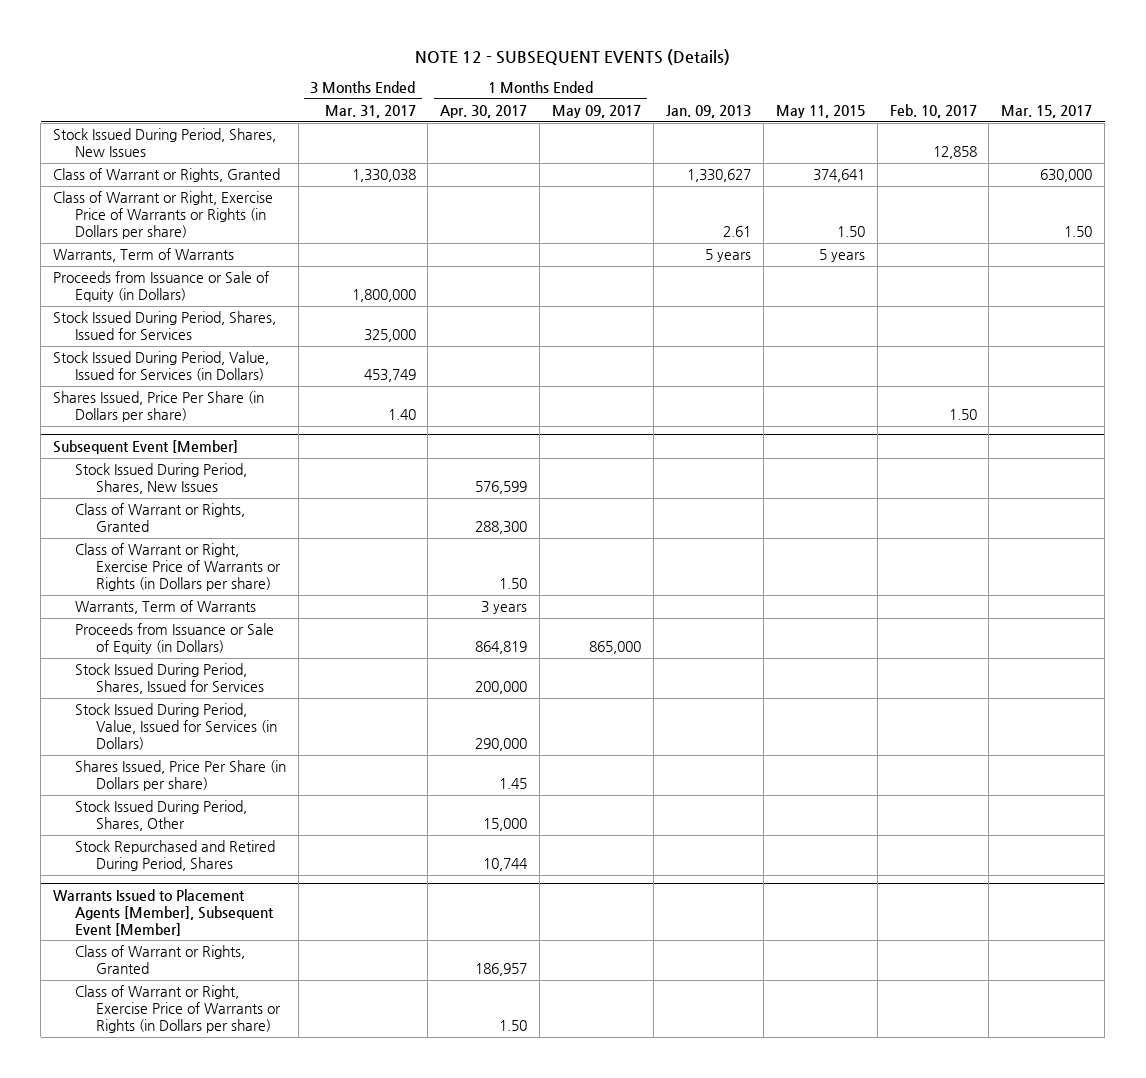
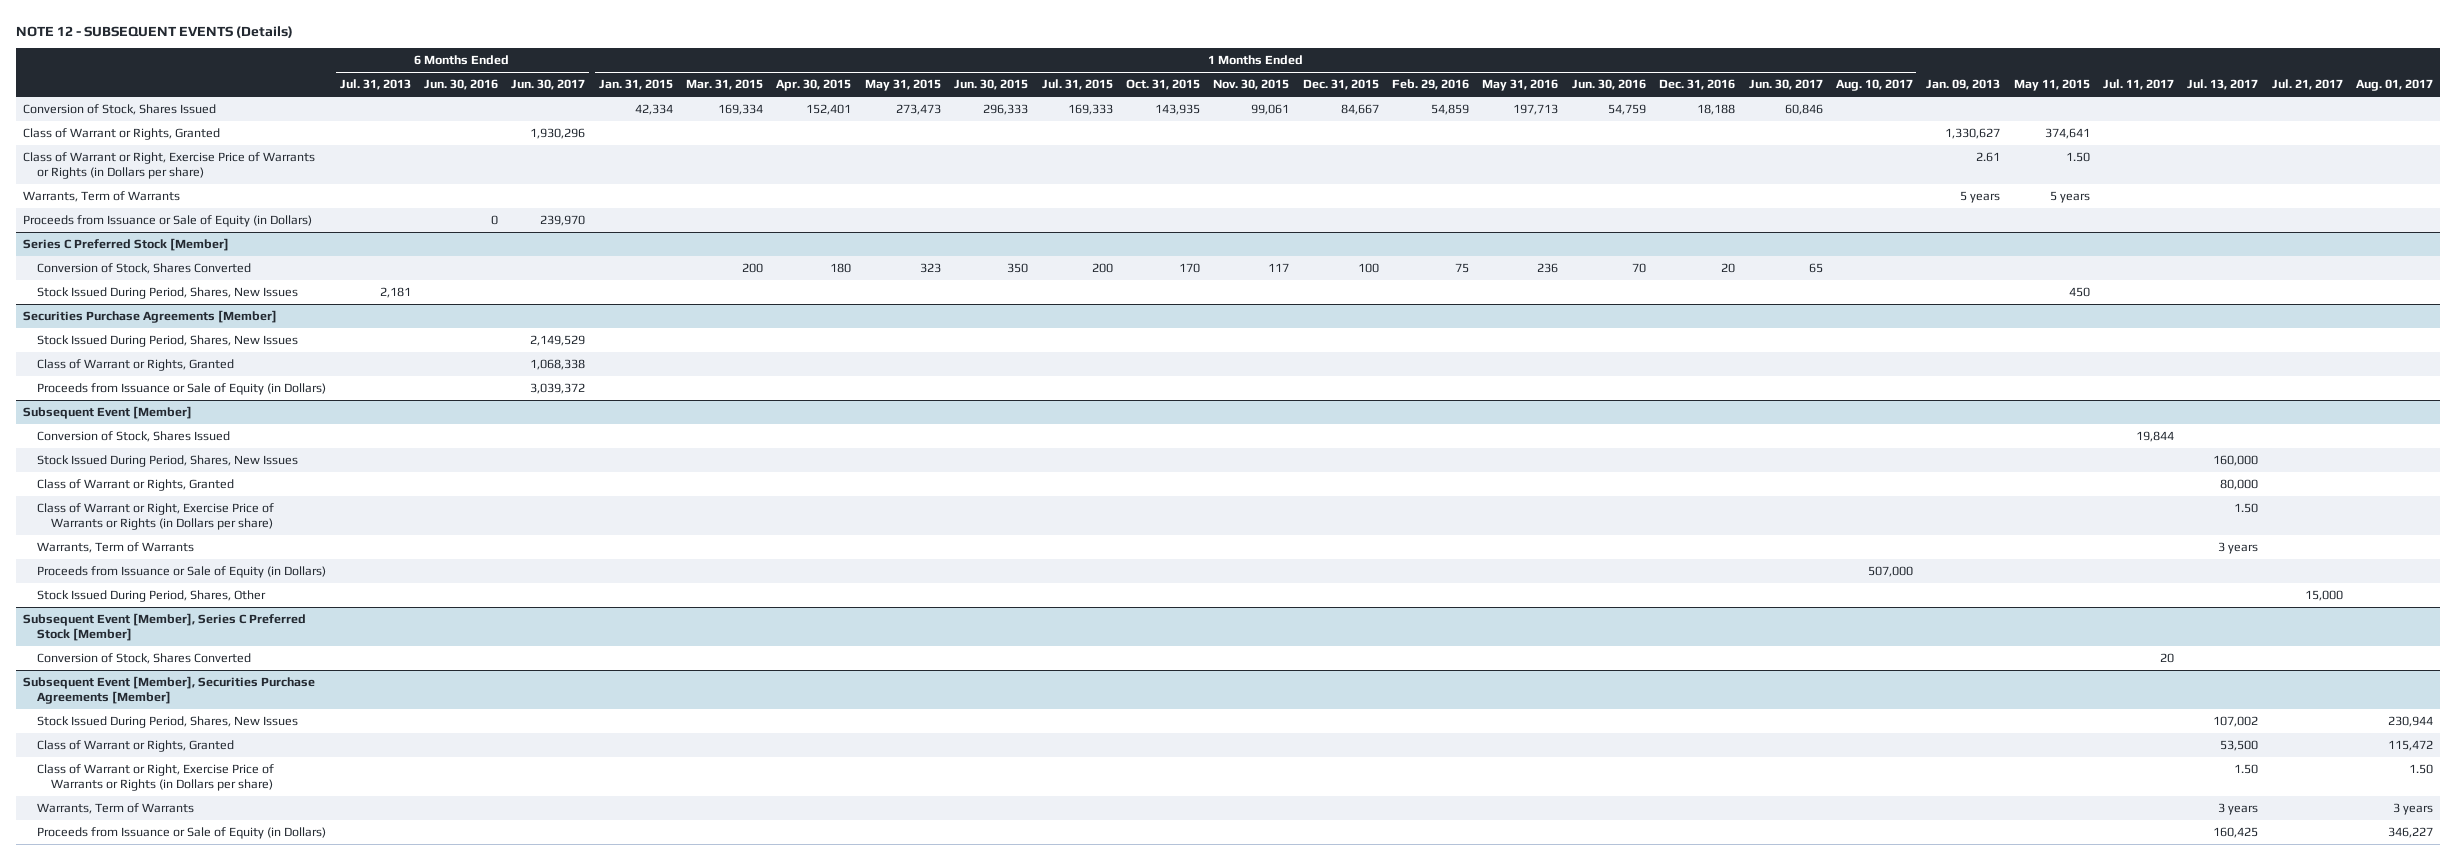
- | 3 Months Ended Mar. 31, 2017 | 1 Months Ended Apr. 30, 2017 | 1 Months Ended May 09, 2017 | Jan. 09, 2013 | May 11, 2015 | Feb. 10, 2017 | Mar. 15, 2017
+ | 6 Months Ended Jul. 31, 2013 | 6 Months Ended Jun. 30, 2016 | 6 Months Ended Jun. 30, 2017 | 1 Months Ended Jan. 31, 2015 | 1 Months Ended Mar. 31, 2015 | 1 Months Ended Apr. 30, 2015 | 1 Months Ended May 31, 2015 | 1 Months Ended Jun. 30, 2015 | 1 Months Ended Jul. 31, 2015 | 1 Months Ended Oct. 31, 2015 | 1 Months Ended Nov. 30, 2015 | 1 Months Ended Dec. 31, 2015 | 1 Months Ended Feb. 29, 2016 | 1 Months Ended May 31, 2016 | 1 Months Ended Jun. 30, 2016 | 1 Months Ended Dec. 31, 2016 | 1 Months Ended Jun. 30, 2017 | 1 Months Ended Aug. 10, 2017 | Jan. 09, 2013 | May 11, 2015 | Jul. 11, 2017 | Jul. 13, 2017 | Jul. 21, 2017 | Aug. 01, 2017
- Stock Issued During Period, Shares, New Issues | | | | | | 12,858 |
+ Conversion of Stock, Shares Issued | | | | 42,334 | 169,334 | 152,401 | 273,473 | 296,333 | 169,333 | 143,935 | 99,061 | 84,667 | 54,859 | 197,713 | 54,759 | 18,188 | 60,846 | | | | | | |
- Stock Issued During Period, Shares, Issued for Services | 325,000 | | | | | |
- Stock Issued During Period, Value, Issued for Services (in Dollars) | 453,749 | | | | | |
- Shares Issued, Price Per Share (in Dollars per share) | 1.40 | | | | | 1.50 |
+ Series C Preferred Stock [Member]
+ Conversion of Stock, Shares Converted | | | | | 200 | 180 | 323 | 350 | 200 | 170 | 117 | 100 | 75 | 236 | 70 | 20 | 65 | | | | | | |
+ Stock Issued During Period, Shares, New Issues | 2,181 | | | | | | | | | | | | | | | | | | | 450 | | | |
+ Securities Purchase Agreements [Member]
+ Stock Issued During Period, Shares, New Issues | | | 2,149,529 | | | | | | | | | | | | | | | | | | | | |
+ Class of Warrant or Rights, Granted | | | 1,068,338 | | | | | | | | | | | | | | | | | | | | |
+ Proceeds from Issuance or Sale of Equity (in Dollars) | | | 3,039,372 | | | | | | | | | | | | | | | | | | | | |
@ Subsequent Event [Member]
+ Conversion of Stock, Shares Issued | | | | | | | | | | | | | | | | | | | | | 19,844 | | |
- Stock Issued During Period, Shares, Issued for Services | | 200,000 | | | | |
- Stock Issued During Period, Value, Issued for Services (in Dollars) | | 290,000 | | | | |
- Shares Issued, Price Per Share (in Dollars per share) | | 1.45 | | | | |
- Stock Repurchased and Retired During Period, Shares | | 10,744 | | | | |
- Warrants Issued to Placement Agents [Member], Subsequent Event [Member]
- Class of Warrant or Rights, Granted | | 186,957 | | | | |
- Class of Warrant or Right, Exercise Price of Warrants or Rights (in Dollars per share) | | 1.50 | | | | |
+ Subsequent Event [Member], Series C Preferred Stock [Member]
+ Conversion of Stock, Shares Converted | | | | | | | | | | | | | | | | | | | | | 20 | | |
+ Subsequent Event [Member], Securities Purchase Agreements [Member]
+ Stock Issued During Period, Shares, New Issues | | | | | | | | | | | | | | | | | | | | | | 107,002 | | 230,944
+ Class of Warrant or Rights, Granted | | | | | | | | | | | | | | | | | | | | | | 53,500 | | 115,472
+ Class of Warrant or Right, Exercise Price of Warrants or Rights (in Dollars per share) | | | | | | | | | | | | | | | | | | | | | | 1.50 | | 1.50
+ Warrants, Term of Warrants | | | | | | | | | | | | | | | | | | | | | | 3 years | | 3 years
+ Proceeds from Issuance or Sale of Equity (in Dollars) | | | | | | | | | | | | | | | | | | | | | | 160,425 | | 346,227

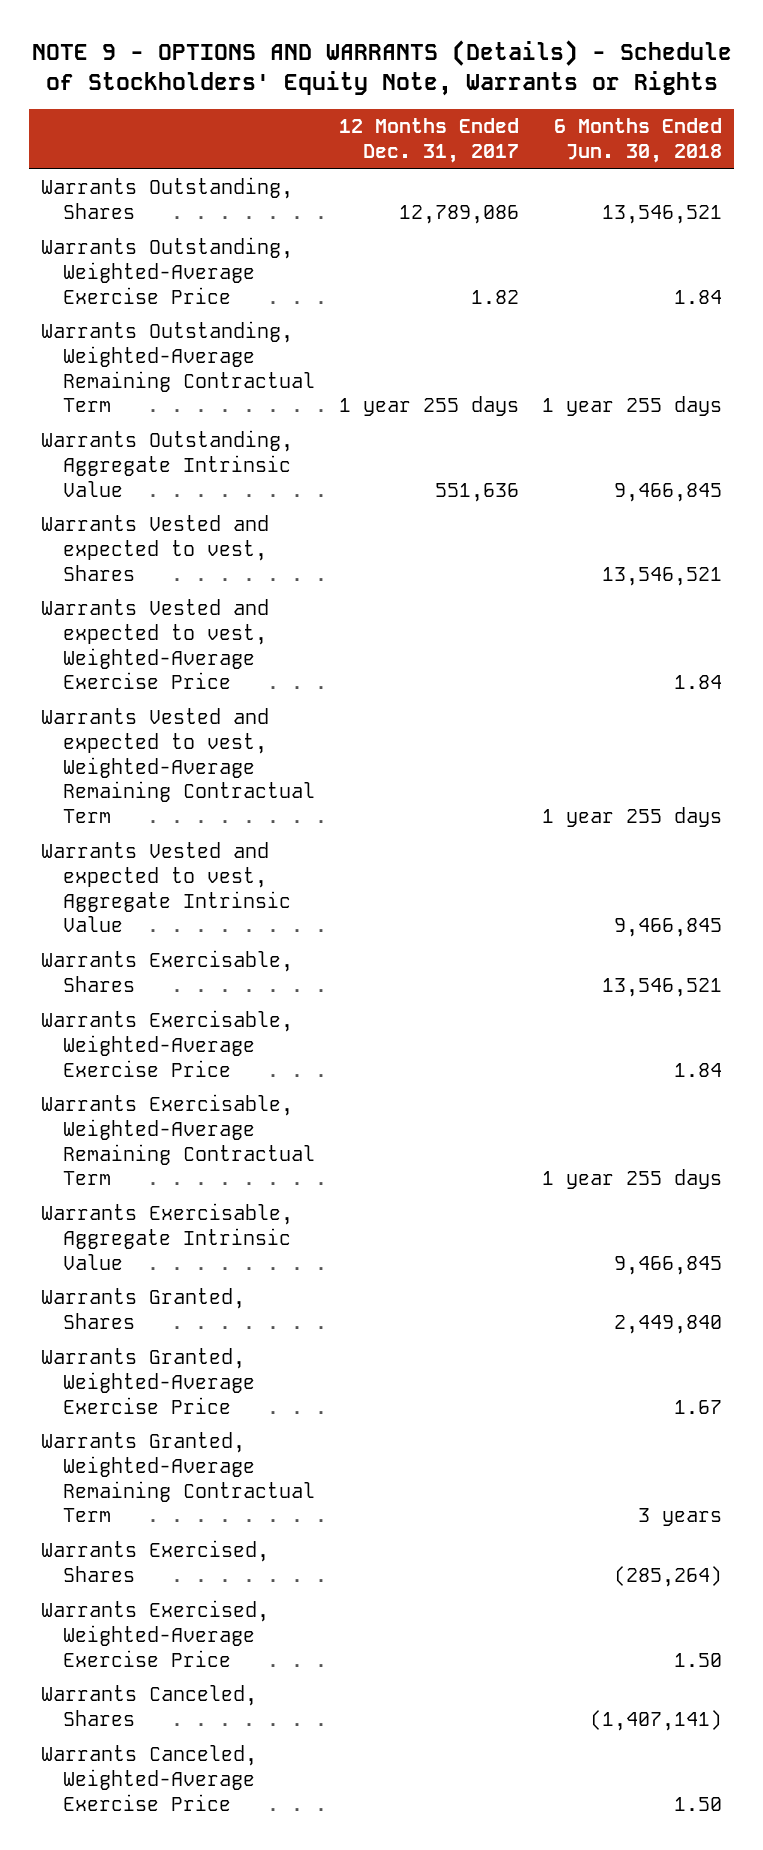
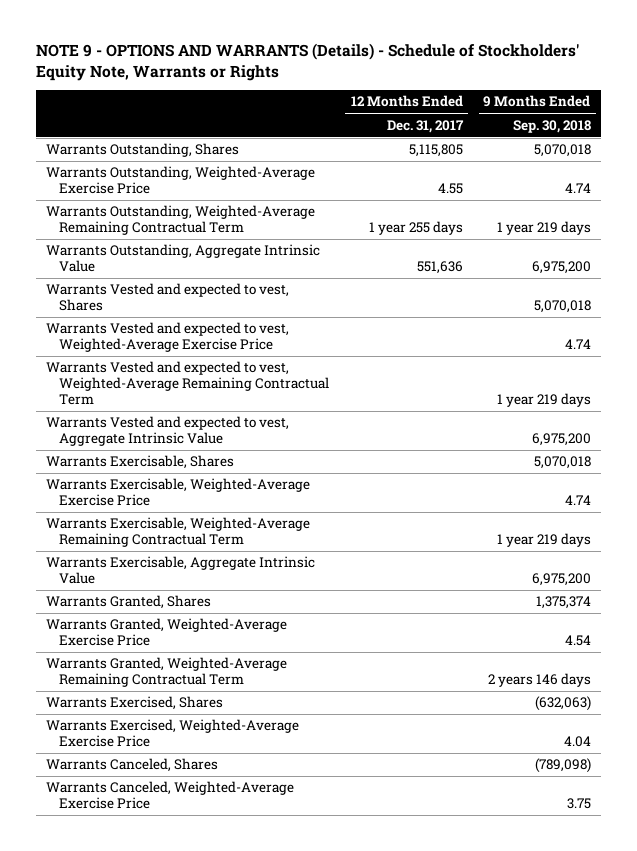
- | 12 Months Ended Dec. 31, 2017 | 6 Months Ended Jun. 30, 2018
+ | 12 Months Ended Dec. 31, 2017 | 9 Months Ended Sep. 30, 2018
- Warrants Outstanding, Shares | 12,789,086 | 13,546,521
- Warrants Outstanding, Weighted-Average Exercise Price | 1.82 | 1.84
+ Warrants Outstanding, Shares | 5,115,805 | 5,070,018
+ Warrants Outstanding, Weighted-Average Exercise Price | 4.55 | 4.74

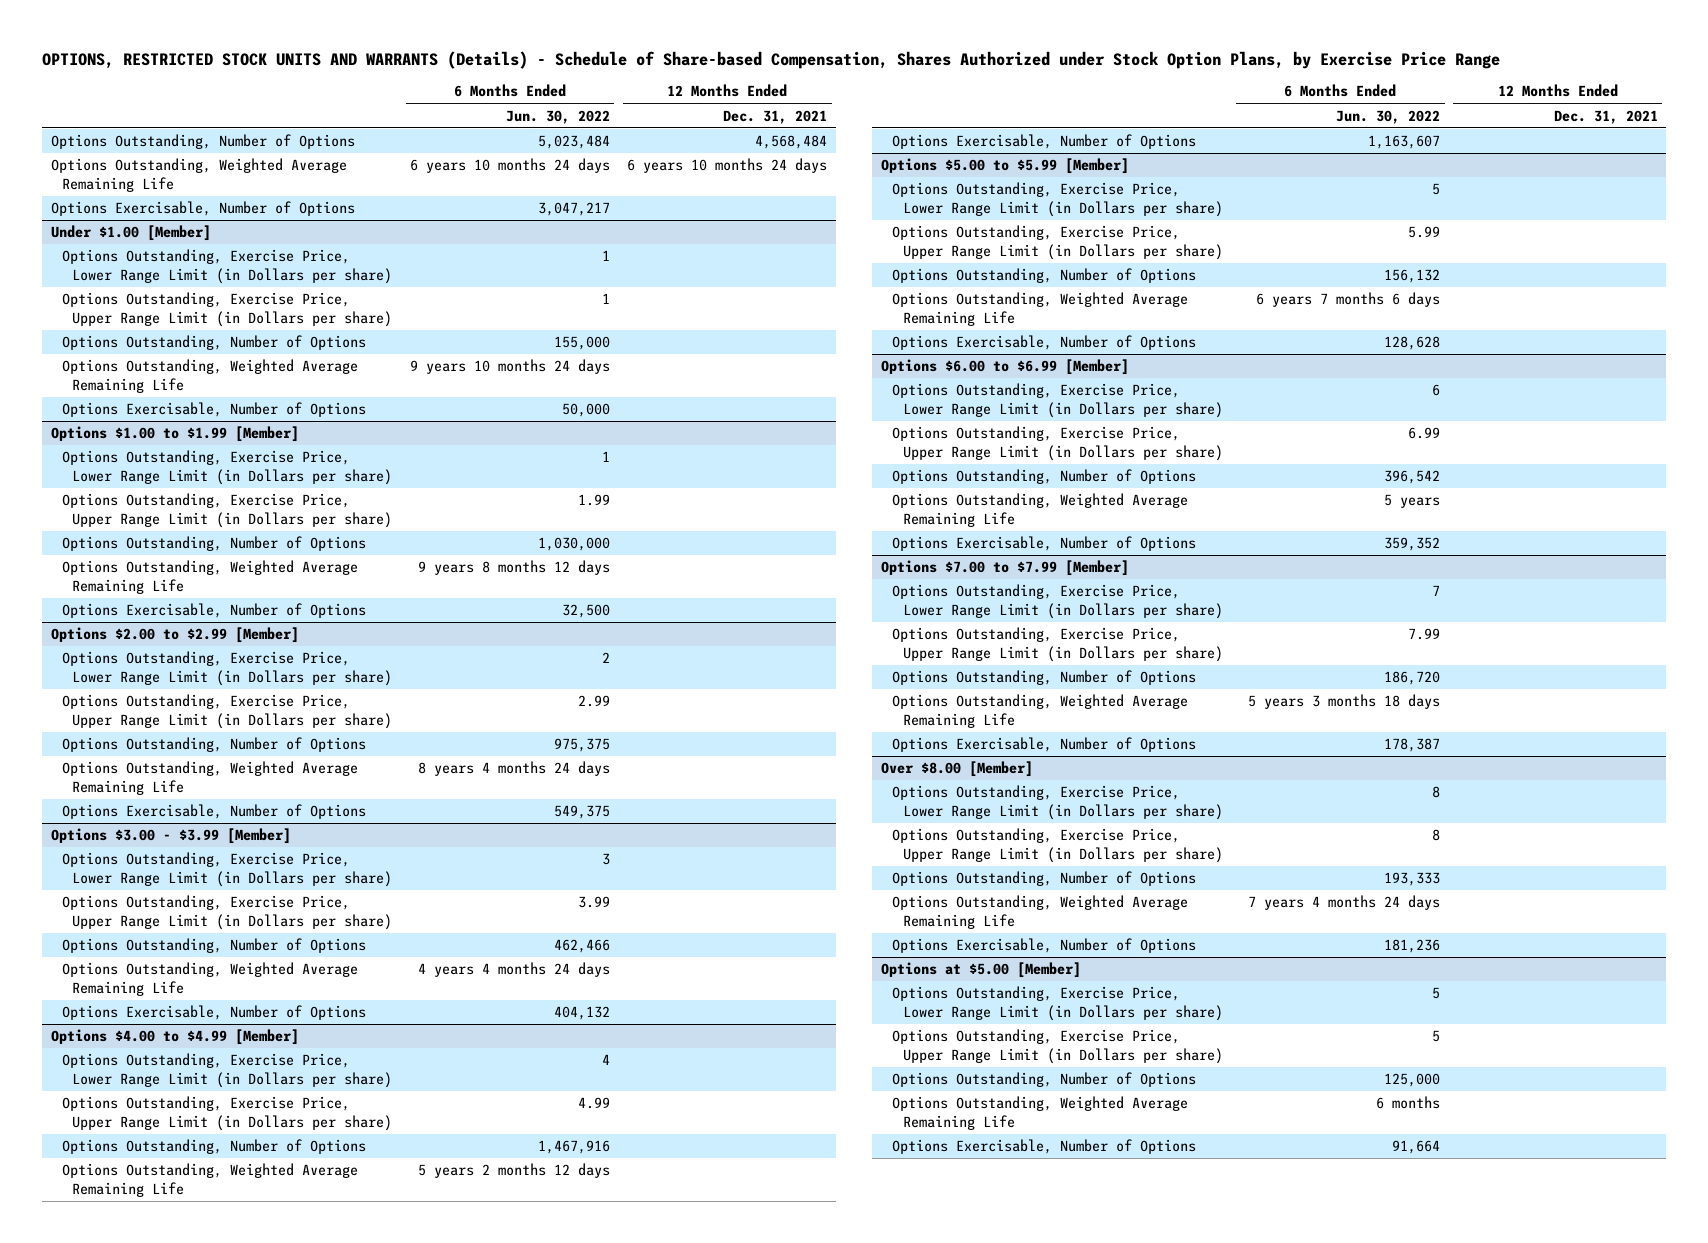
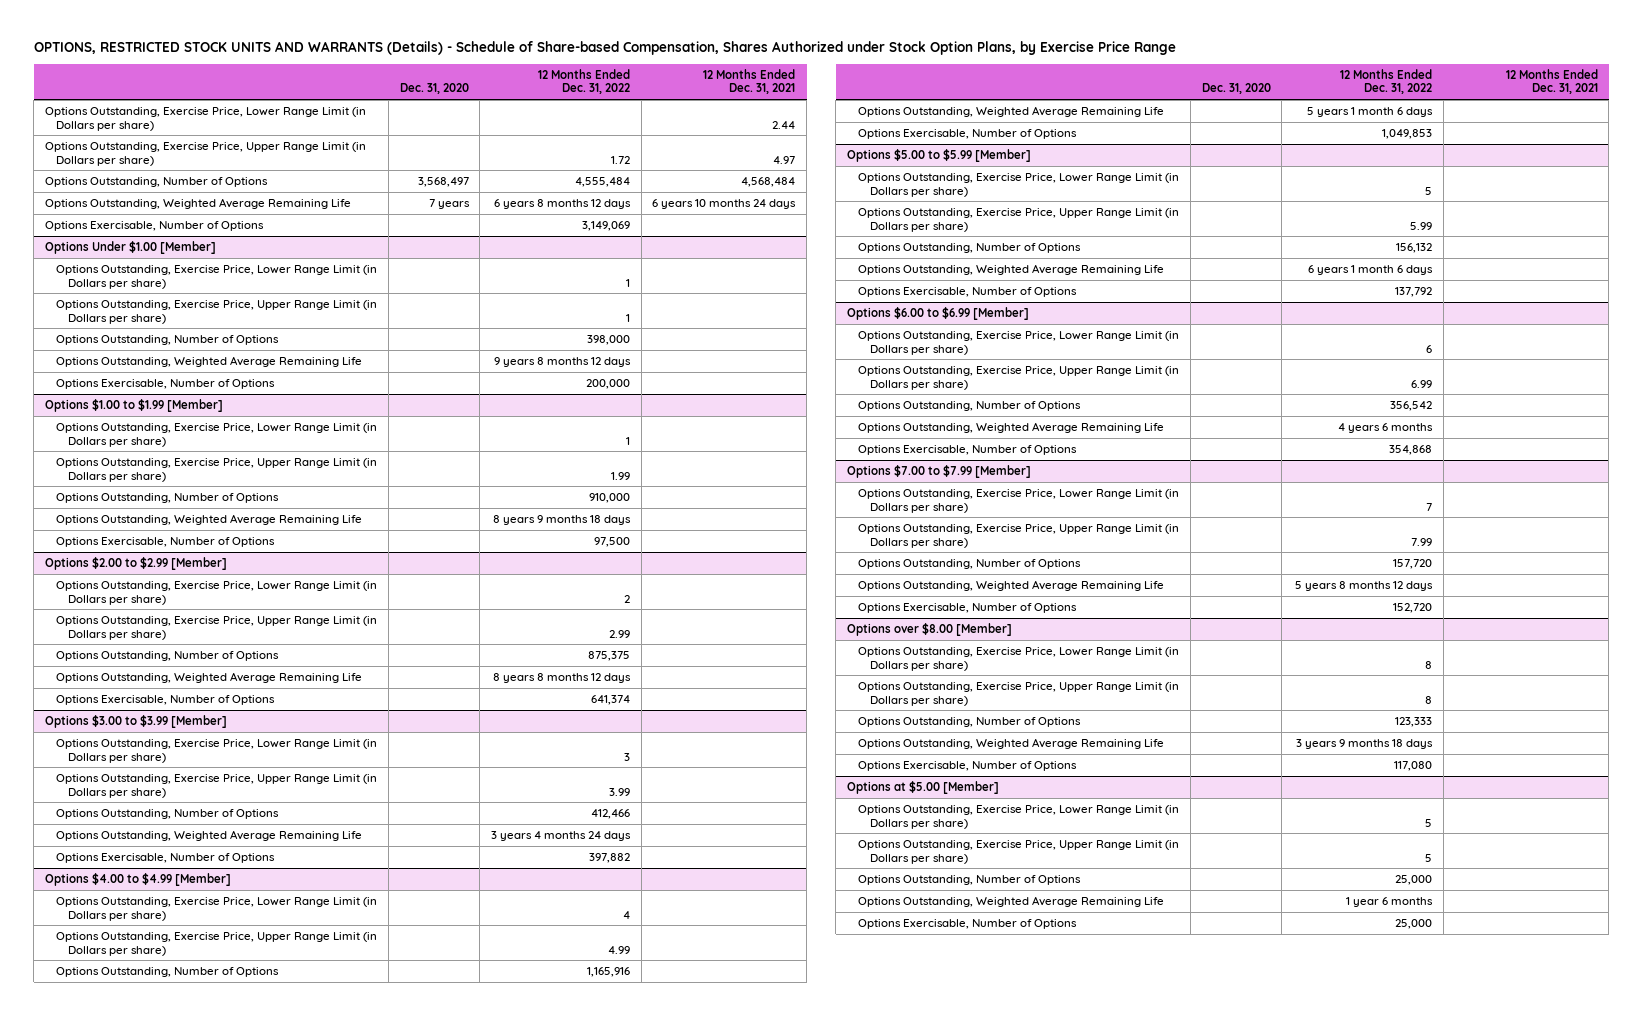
- | 6 Months Ended Jun. 30, 2022 | 12 Months Ended Dec. 31, 2021
+ | Dec. 31, 2020 | 12 Months Ended Dec. 31, 2022 | 12 Months Ended Dec. 31, 2021
+ Options Outstanding, Exercise Price, Lower Range Limit (in Dollars per share) | | | 2.44
+ Options Outstanding, Exercise Price, Upper Range Limit (in Dollars per share) | | 1.72 | 4.97
- Under $1.00 [Member]
- Options Outstanding, Exercise Price, Lower Range Limit (in Dollars per share) | 1 |
- Options Outstanding, Exercise Price, Upper Range Limit (in Dollars per share) | 1 |
- Options Outstanding, Number of Options | 155,000 |
- Options Outstanding, Weighted Average Remaining Life | 9 years 10 months 24 days |
- Options Exercisable, Number of Options | 50,000 |
+ Options Under $1.00 [Member]
+ Options Outstanding, Exercise Price, Lower Range Limit (in Dollars per share) | | 1 |
+ Options Outstanding, Exercise Price, Upper Range Limit (in Dollars per share) | | 1 |
+ Options Outstanding, Number of Options | | 398,000 |
+ Options Outstanding, Weighted Average Remaining Life | | 9 years 8 months 12 days |
+ Options Exercisable, Number of Options | | 200,000 |
- Options $3.00 - $3.99 [Member]
- Options Outstanding, Exercise Price, Lower Range Limit (in Dollars per share) | 3 |
- Options Outstanding, Exercise Price, Upper Range Limit (in Dollars per share) | 3.99 |
- Options Outstanding, Number of Options | 462,466 |
- Options Outstanding, Weighted Average Remaining Life | 4 years 4 months 24 days |
- Options Exercisable, Number of Options | 404,132 |
+ Options $3.00 to $3.99 [Member]
+ Options Outstanding, Exercise Price, Lower Range Limit (in Dollars per share) | | 3 |
+ Options Outstanding, Exercise Price, Upper Range Limit (in Dollars per share) | | 3.99 |
+ Options Outstanding, Number of Options | | 412,466 |
+ Options Outstanding, Weighted Average Remaining Life | | 3 years 4 months 24 days |
+ Options Exercisable, Number of Options | | 397,882 |
- Over $8.00 [Member]
- Options Outstanding, Exercise Price, Lower Range Limit (in Dollars per share) | 8 |
- Options Outstanding, Exercise Price, Upper Range Limit (in Dollars per share) | 8 |
- Options Outstanding, Number of Options | 193,333 |
- Options Outstanding, Weighted Average Remaining Life | 7 years 4 months 24 days |
- Options Exercisable, Number of Options | 181,236 |
+ Options over $8.00 [Member]
+ Options Outstanding, Exercise Price, Lower Range Limit (in Dollars per share) | | 8 |
+ Options Outstanding, Exercise Price, Upper Range Limit (in Dollars per share) | | 8 |
+ Options Outstanding, Number of Options | | 123,333 |
+ Options Outstanding, Weighted Average Remaining Life | | 3 years 9 months 18 days |
+ Options Exercisable, Number of Options | | 117,080 |

